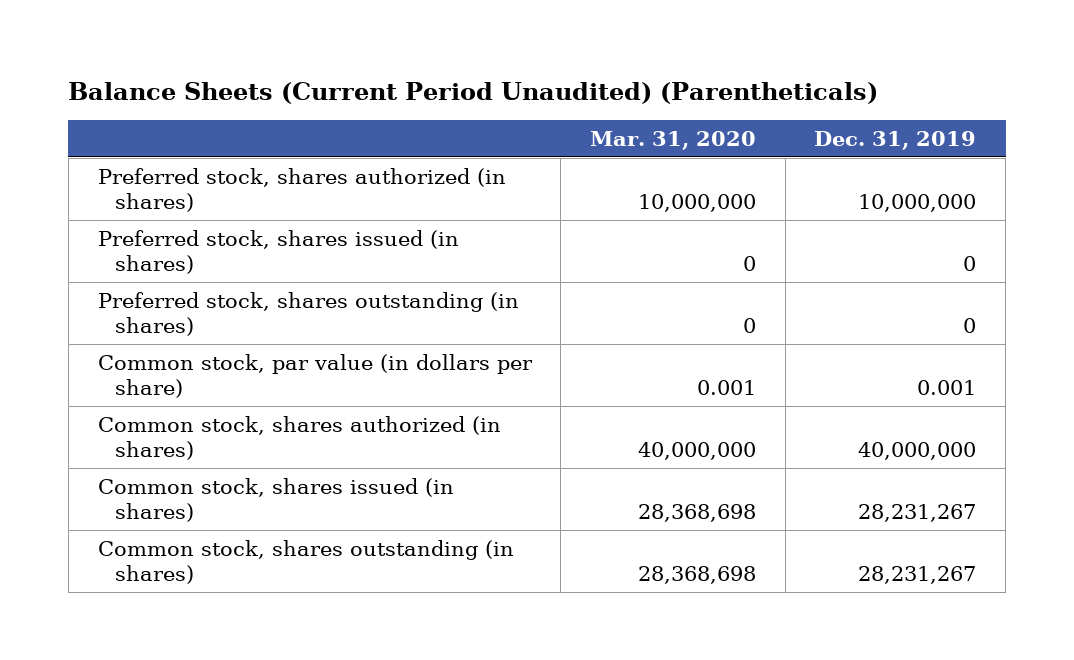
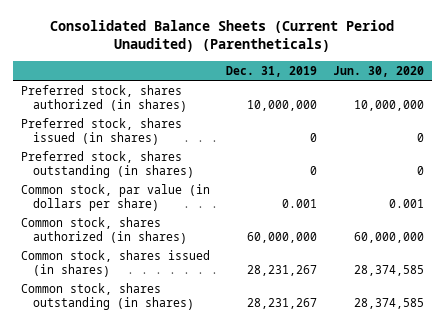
- Balance Sheets (Current Period Unaudited) (Parentheticals)
+ Consolidated Balance Sheets (Current Period Unaudited) (Parentheticals)
- | Mar. 31, 2020 | Dec. 31, 2019
+ | Dec. 31, 2019 | Jun. 30, 2020
- Common stock, shares authorized (in shares) | 40,000,000 | 40,000,000
+ Common stock, shares authorized (in shares) | 60,000,000 | 60,000,000

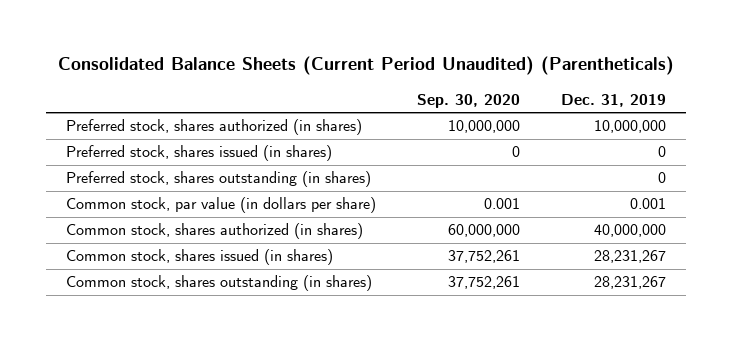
- | Dec. 31, 2019 | Jun. 30, 2020
+ | Sep. 30, 2020 | Dec. 31, 2019
- Common stock, shares authorized (in shares) | 60,000,000 | 60,000,000
+ Common stock, shares authorized (in shares) | 60,000,000 | 40,000,000

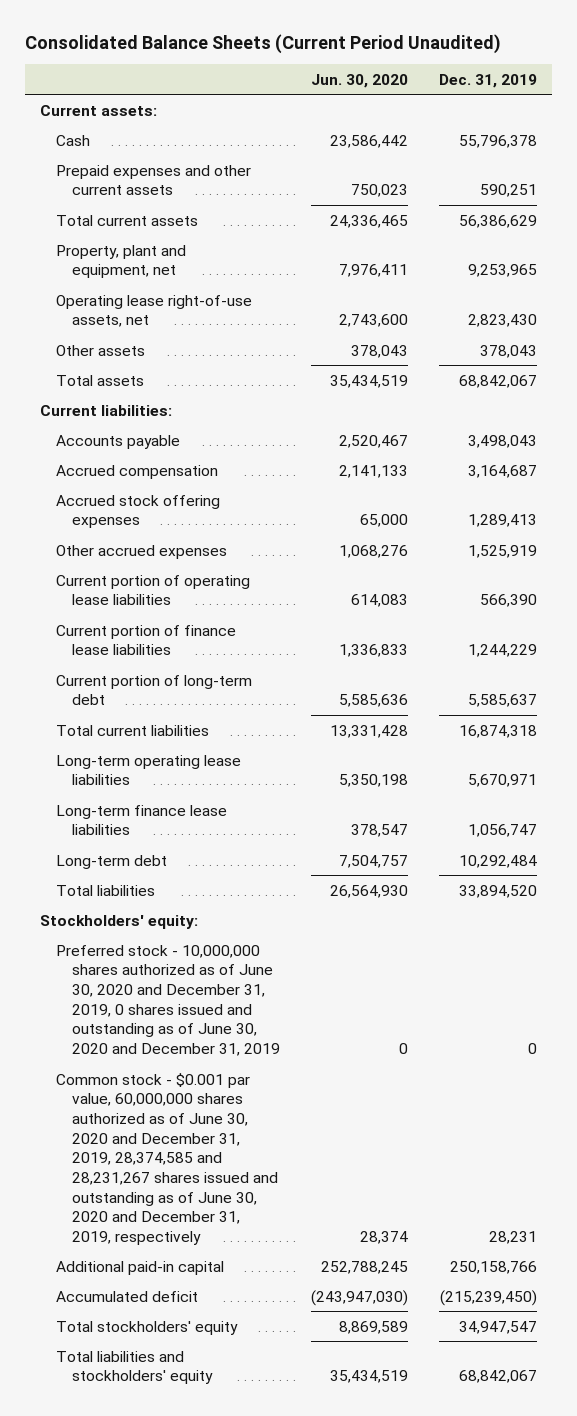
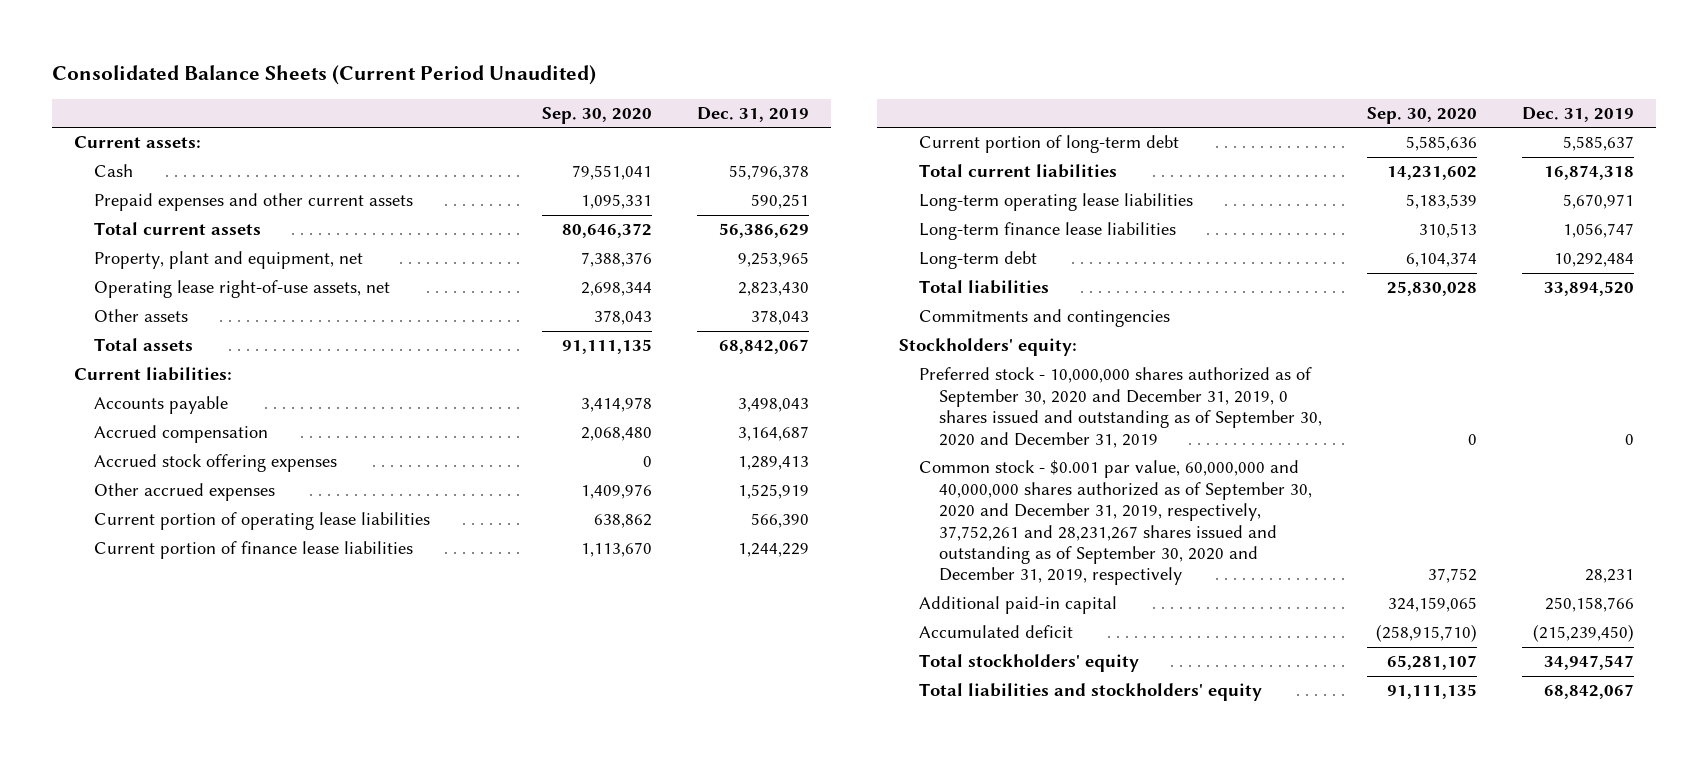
- | Jun. 30, 2020 | Dec. 31, 2019
+ | Sep. 30, 2020 | Dec. 31, 2019
+ Commitments and contingencies
- Preferred stock - 10,000,000 shares authorized as of June 30, 2020 and December 31, 2019, 0 shares issued and outstanding as of June 30, 2020 and December 31, 2019 | 0 | 0
- Common stock - $0.001 par value, 60,000,000 shares authorized as of June 30, 2020 and December 31, 2019, 28,374,585 and 28,231,267 shares issued and outstanding as of June 30, 2020 and December 31, 2019, respectively | 28,374 | 28,231
+ Preferred stock - 10,000,000 shares authorized as of September 30, 2020 and December 31, 2019, 0 shares issued and outstanding as of September 30, 2020 and December 31, 2019 | 0 | 0
+ Common stock - $0.001 par value, 60,000,000 and 40,000,000 shares authorized as of September 30, 2020 and December 31, 2019, respectively, 37,752,261 and 28,231,267 shares issued and outstanding as of September 30, 2020 and December 31, 2019, respectively | 37,752 | 28,231

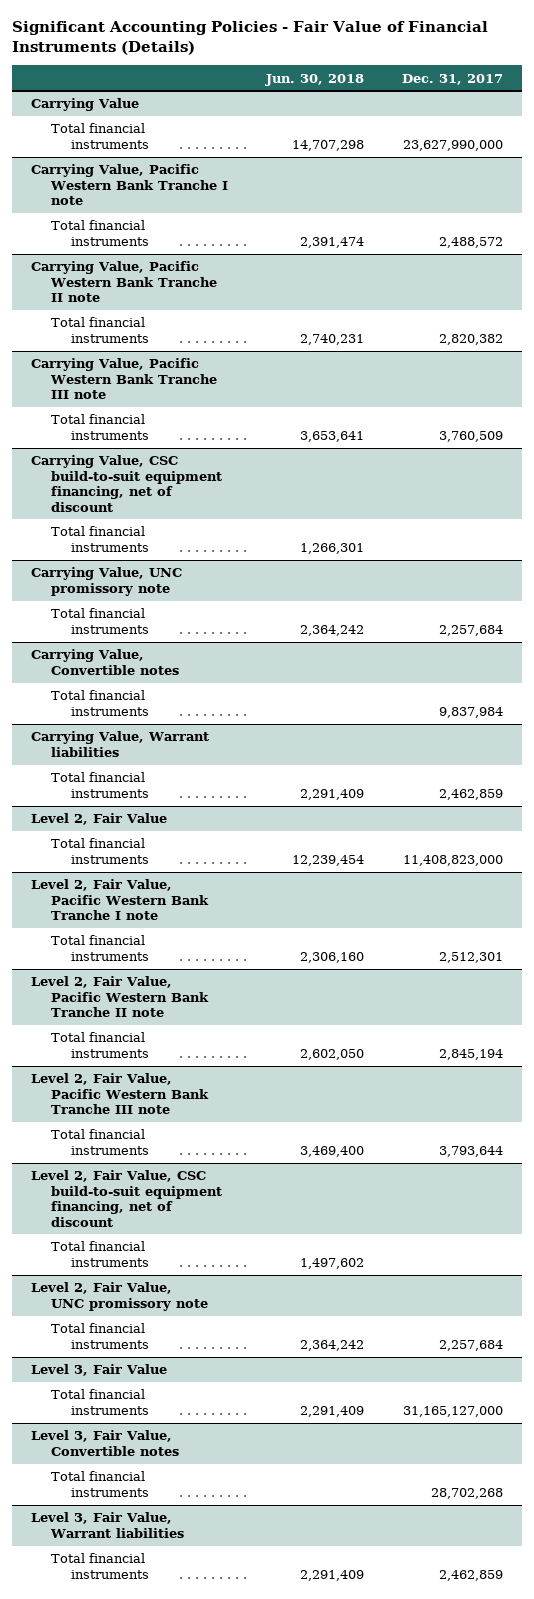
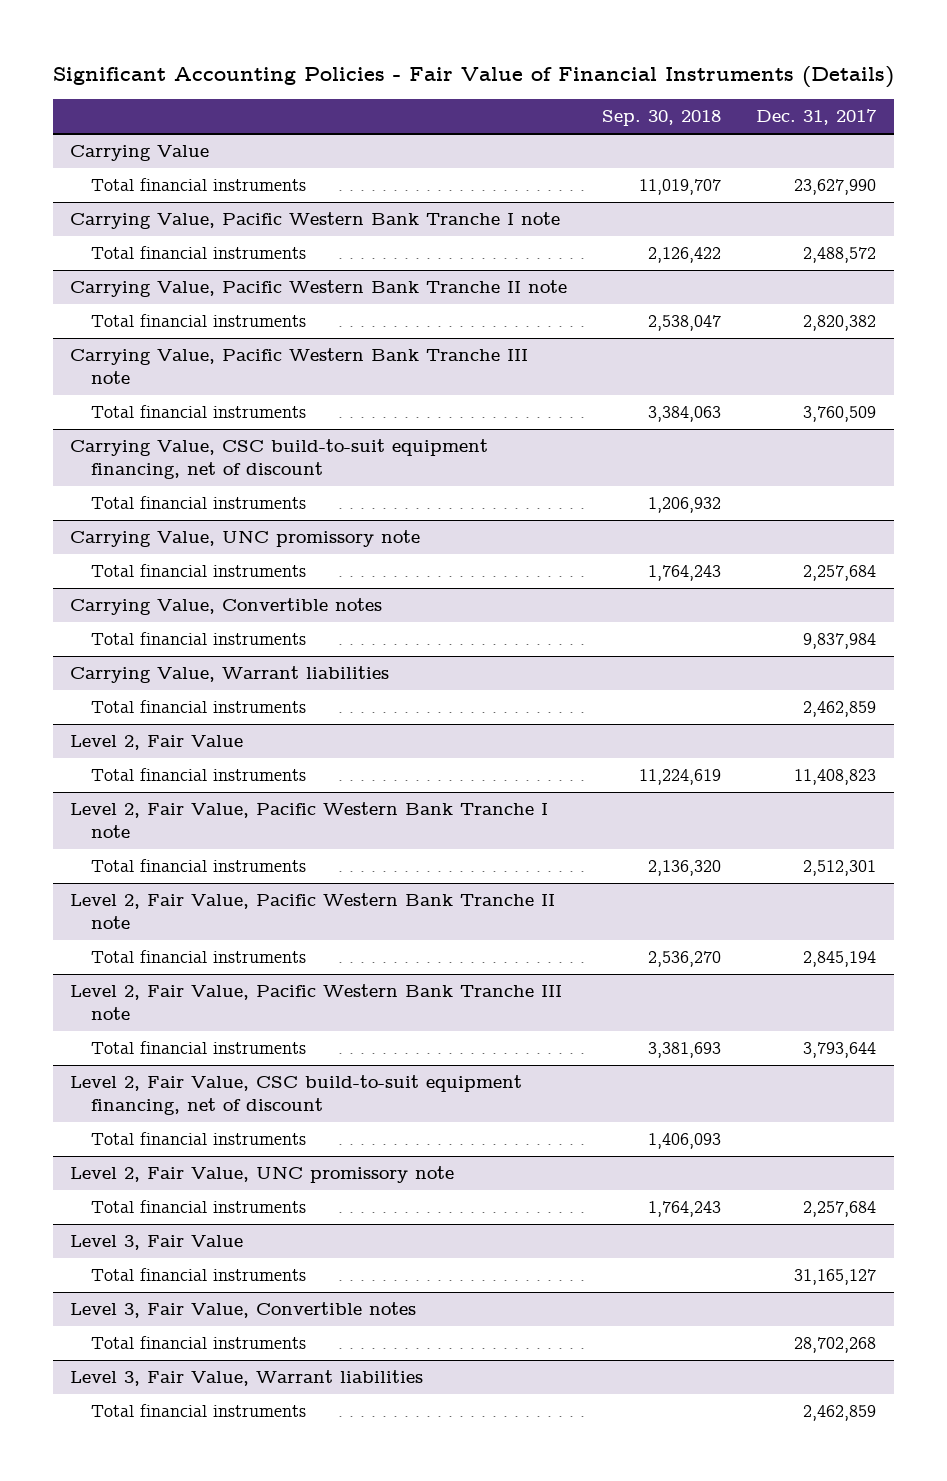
- | Jun. 30, 2018 | Dec. 31, 2017
+ | Sep. 30, 2018 | Dec. 31, 2017
@ Carrying Value
- Total financial instruments | 14,707,298 | 23,627,990,000
+ Total financial instruments | 11,019,707 | 23,627,990
@ Level 2, Fair Value
- Total financial instruments | 12,239,454 | 11,408,823,000
+ Total financial instruments | 11,224,619 | 11,408,823
@ Level 3, Fair Value
- Total financial instruments | 2,291,409 | 31,165,127,000
+ Total financial instruments | | 31,165,127

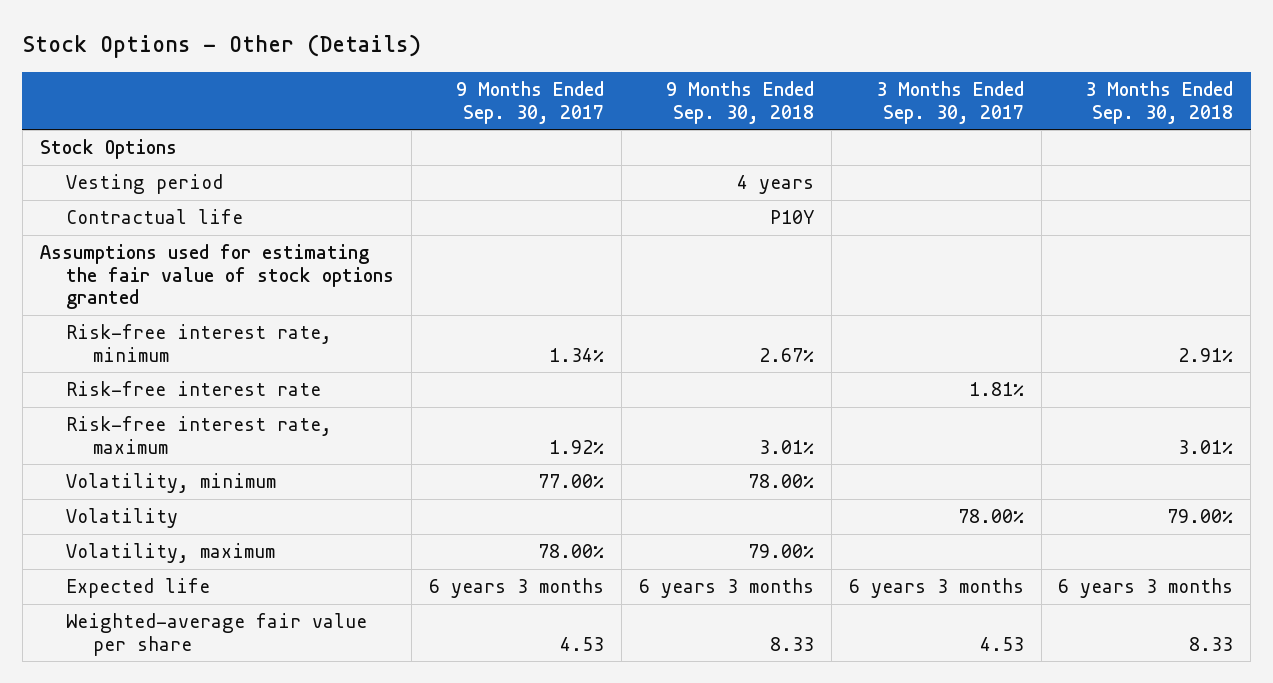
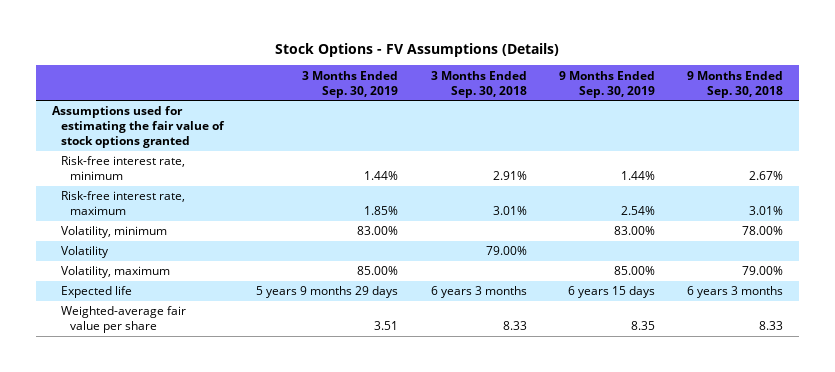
- Stock Options - Other (Details)
+ Stock Options - FV Assumptions (Details)
- | 9 Months Ended Sep. 30, 2017 | 9 Months Ended Sep. 30, 2018 | 3 Months Ended Sep. 30, 2017 | 3 Months Ended Sep. 30, 2018
+ | 3 Months Ended Sep. 30, 2019 | 3 Months Ended Sep. 30, 2018 | 9 Months Ended Sep. 30, 2019 | 9 Months Ended Sep. 30, 2018
- Stock Options
- Vesting period | | 4 years | |
- Contractual life | | P10Y | |
- Risk-free interest rate | | | 1.81% |

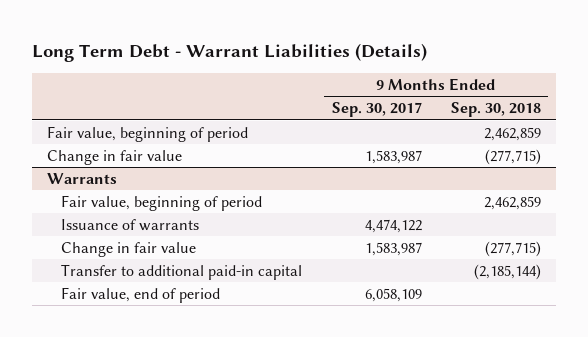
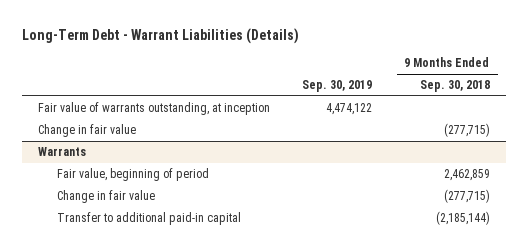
- Long Term Debt - Warrant Liabilities (Details)
+ Long-Term Debt - Warrant Liabilities (Details)
- | 9 Months Ended Sep. 30, 2017 | 9 Months Ended Sep. 30, 2018
+ | Sep. 30, 2019 | 9 Months Ended Sep. 30, 2018
- Fair value, beginning of period | | 2,462,859
+ Fair value of warrants outstanding, at inception | 4,474,122 |
@ Warrants
- Issuance of warrants | 4,474,122 |
- Fair value, end of period | 6,058,109 |

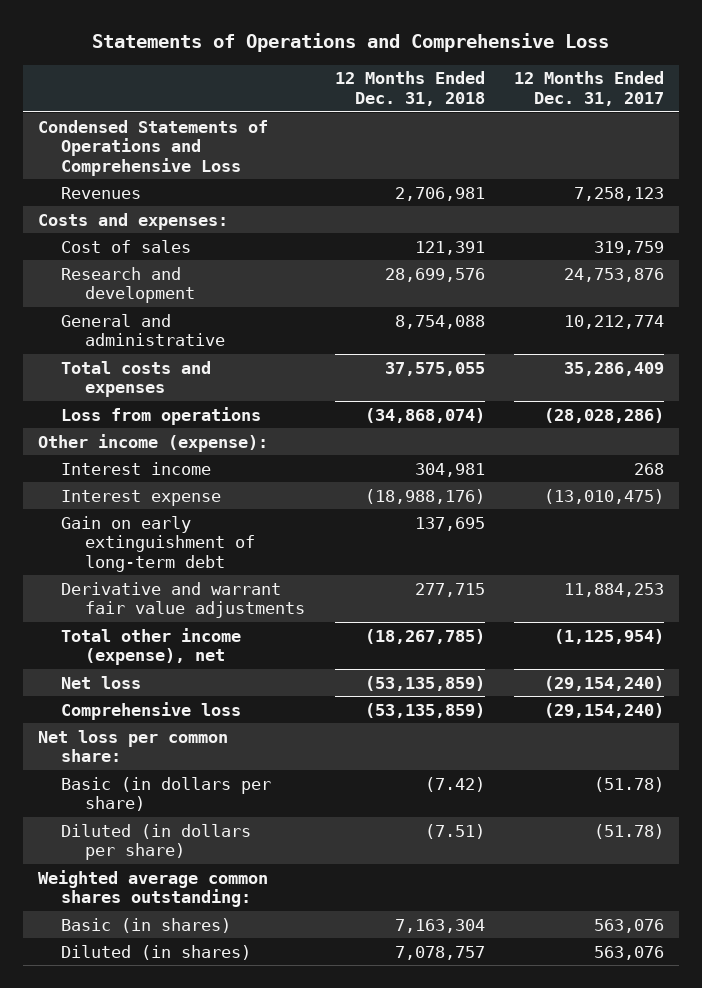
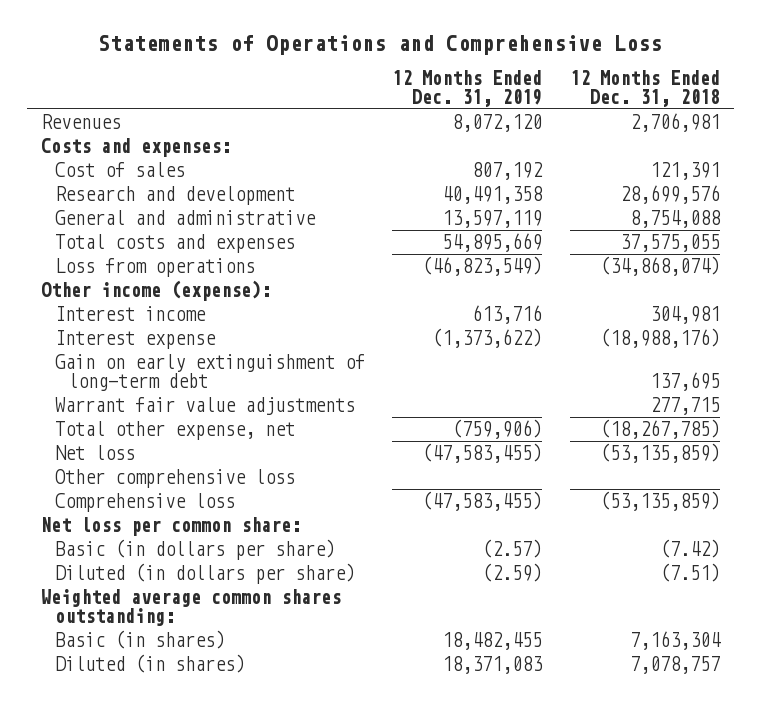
- | 12 Months Ended Dec. 31, 2018 | 12 Months Ended Dec. 31, 2017
+ | 12 Months Ended Dec. 31, 2019 | 12 Months Ended Dec. 31, 2018
- Condensed Statements of Operations and Comprehensive Loss
- Derivative and warrant fair value adjustments | 277,715 | 11,884,253
- Total other income (expense), net | (18,267,785) | (1,125,954)
+ Warrant fair value adjustments | | 277,715
+ Total other expense, net | (759,906) | (18,267,785)
+ Other comprehensive loss

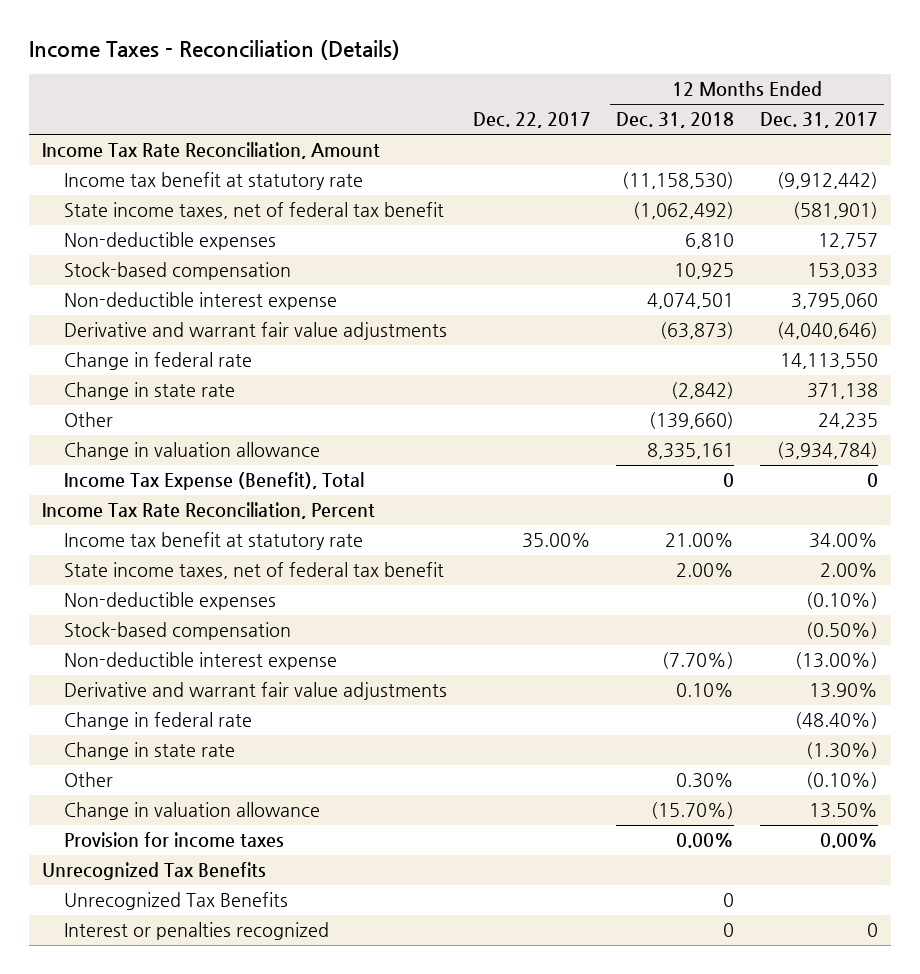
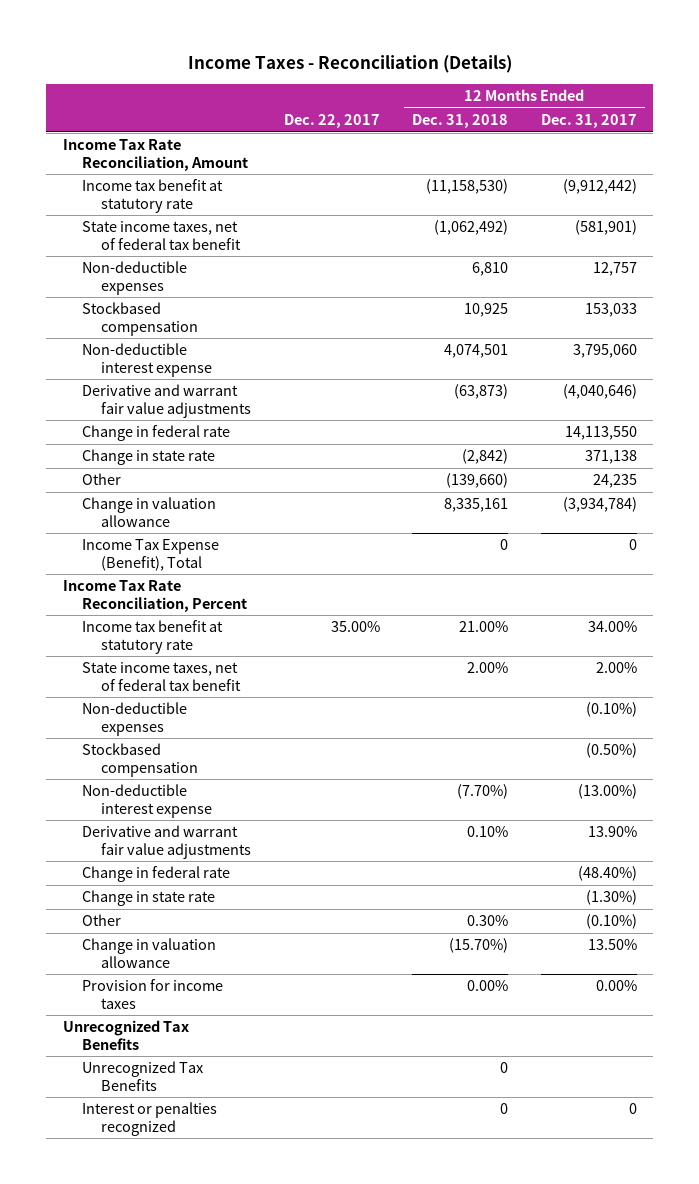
- Stock-based compensation | | 10,925 | 153,033
+ Stockbased compensation | | 10,925 | 153,033
- Stock-based compensation | | | (0.50%)
+ Stockbased compensation | | | (0.50%)

